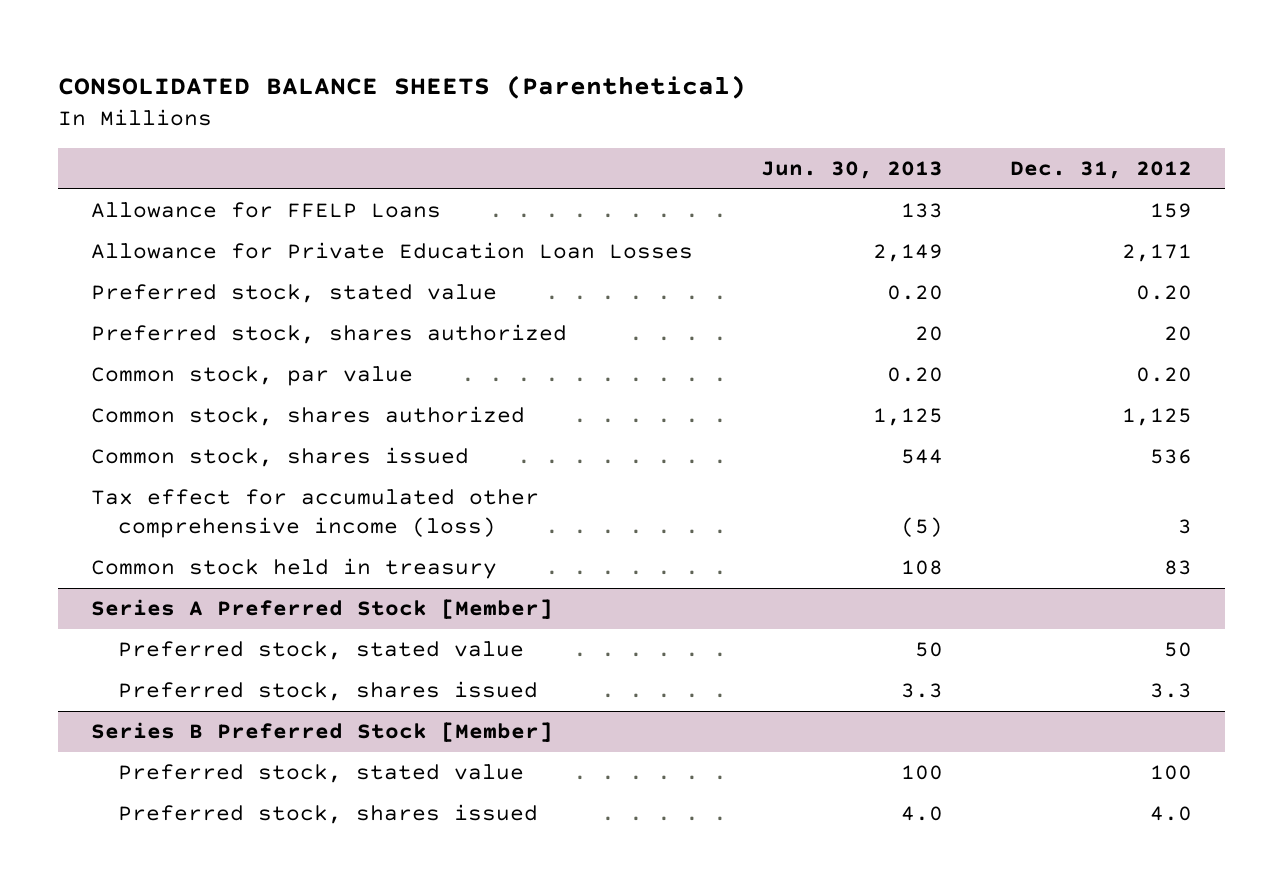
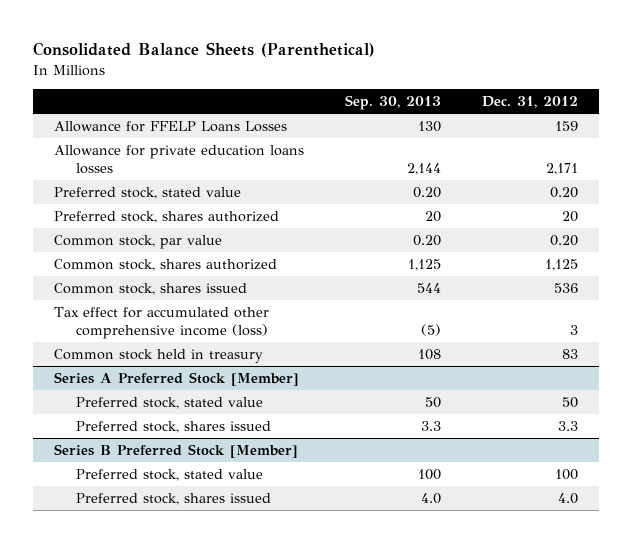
- CONSOLIDATED BALANCE SHEETS (Parenthetical)
+ Consolidated Balance Sheets (Parenthetical)
- | Jun. 30, 2013 | Dec. 31, 2012
+ | Sep. 30, 2013 | Dec. 31, 2012
- Allowance for FFELP Loans | 133 | 159
- Allowance for Private Education Loan Losses | 2,149 | 2,171
+ Allowance for FFELP Loans Losses | 130 | 159
+ Allowance for private education loans losses | 2,144 | 2,171

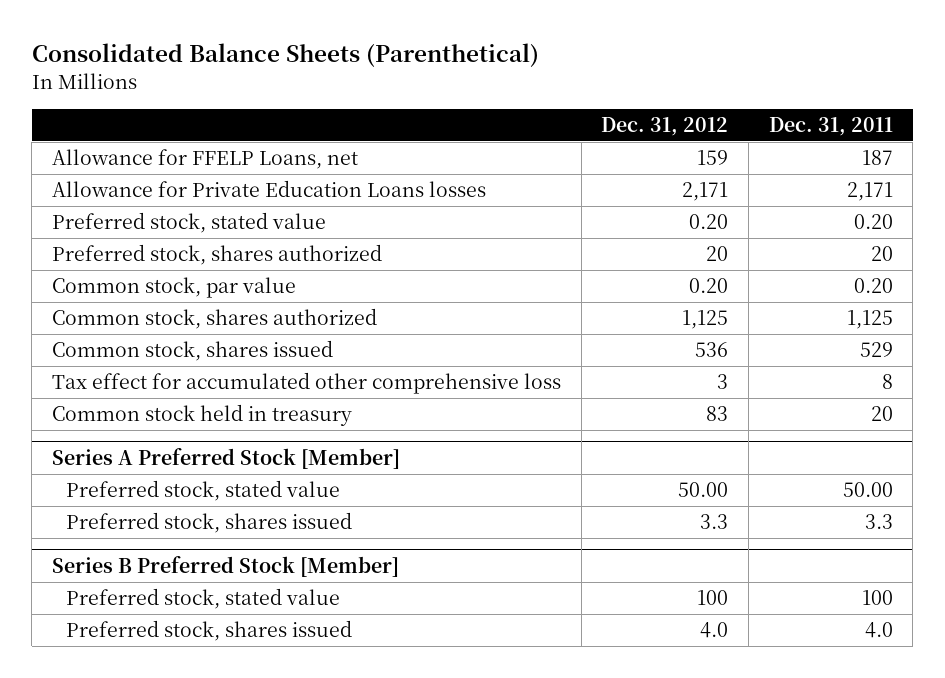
- | Sep. 30, 2013 | Dec. 31, 2012
+ | Dec. 31, 2012 | Dec. 31, 2011
- Allowance for FFELP Loans Losses | 130 | 159
- Allowance for private education loans losses | 2,144 | 2,171
+ Allowance for FFELP Loans, net | 159 | 187
+ Allowance for Private Education Loans losses | 2,171 | 2,171
- Tax effect for accumulated other comprehensive income (loss) | (5) | 3
+ Tax effect for accumulated other comprehensive loss | 3 | 8
@ Series A Preferred Stock [Member]
- Preferred stock, stated value | 50 | 50
+ Preferred stock, stated value | 50.00 | 50.00

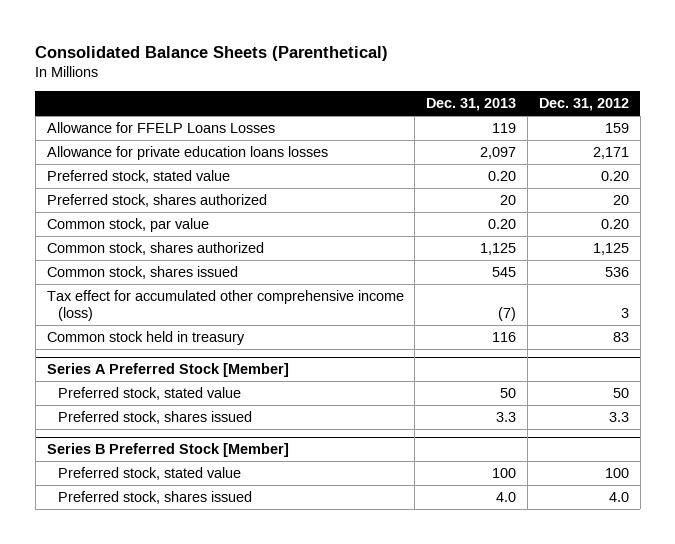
- | Dec. 31, 2012 | Dec. 31, 2011
+ | Dec. 31, 2013 | Dec. 31, 2012
- Allowance for FFELP Loans, net | 159 | 187
- Allowance for Private Education Loans losses | 2,171 | 2,171
+ Allowance for FFELP Loans Losses | 119 | 159
+ Allowance for private education loans losses | 2,097 | 2,171
- Tax effect for accumulated other comprehensive loss | 3 | 8
+ Tax effect for accumulated other comprehensive income (loss) | (7) | 3
@ Series A Preferred Stock [Member]
- Preferred stock, stated value | 50.00 | 50.00
+ Preferred stock, stated value | 50 | 50

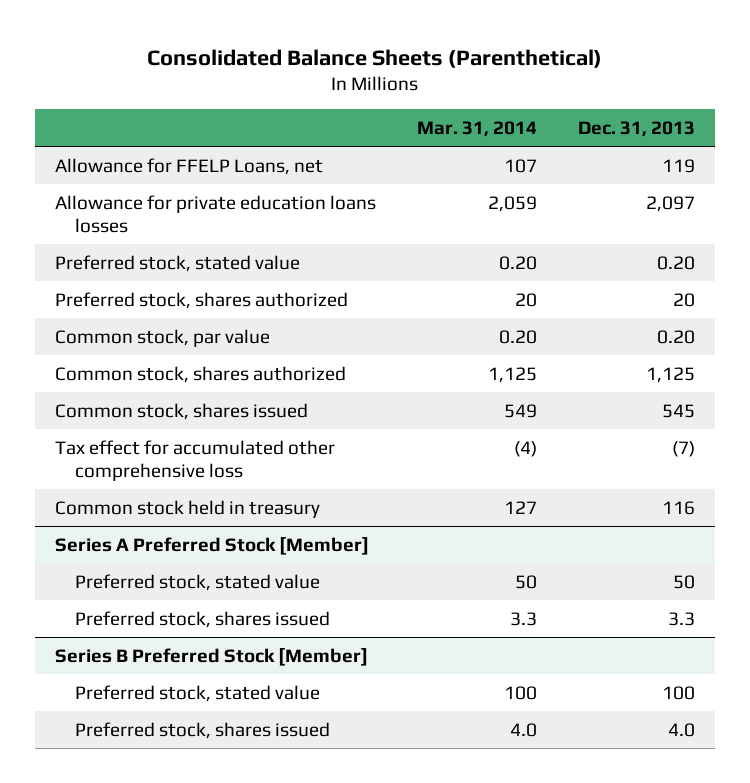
- | Dec. 31, 2013 | Dec. 31, 2012
+ | Mar. 31, 2014 | Dec. 31, 2013
- Allowance for FFELP Loans Losses | 119 | 159
+ Allowance for FFELP Loans, net | 107 | 119
- Tax effect for accumulated other comprehensive income (loss) | (7) | 3
+ Tax effect for accumulated other comprehensive loss | (4) | (7)

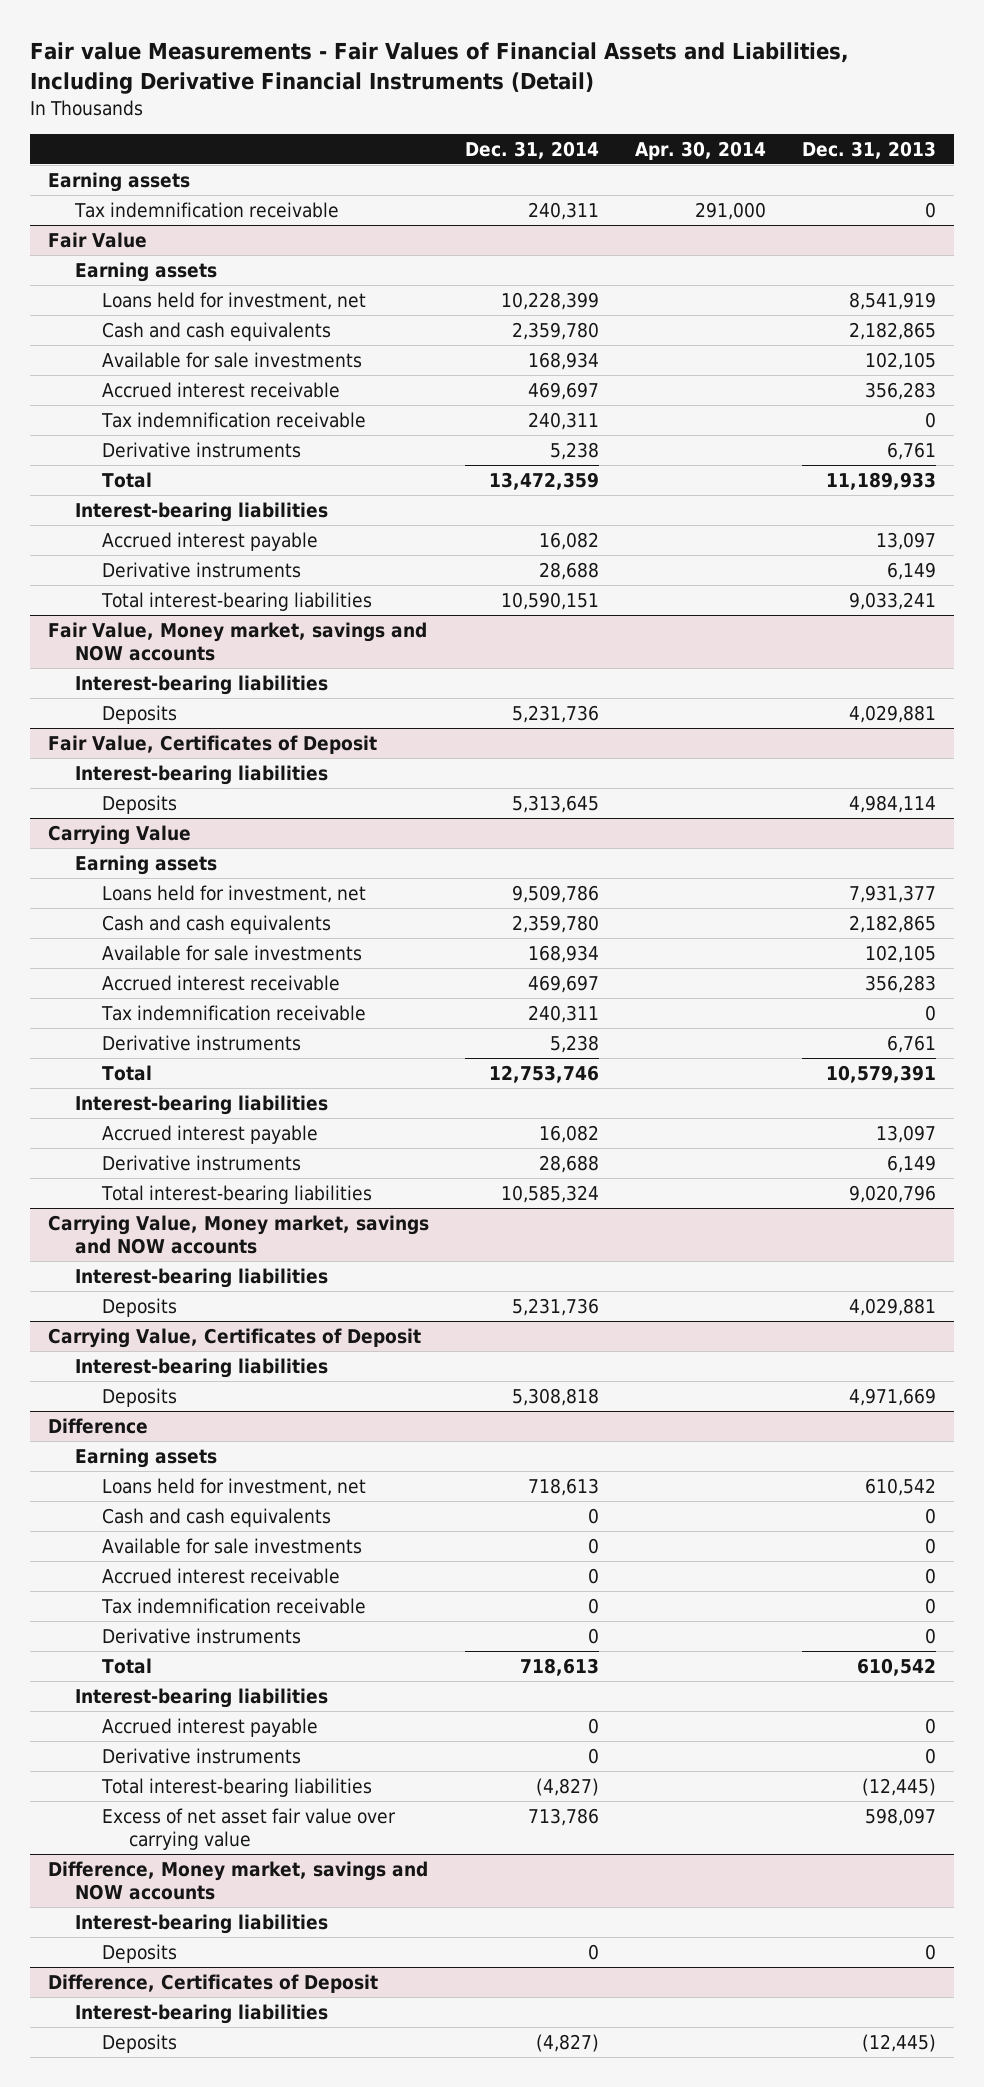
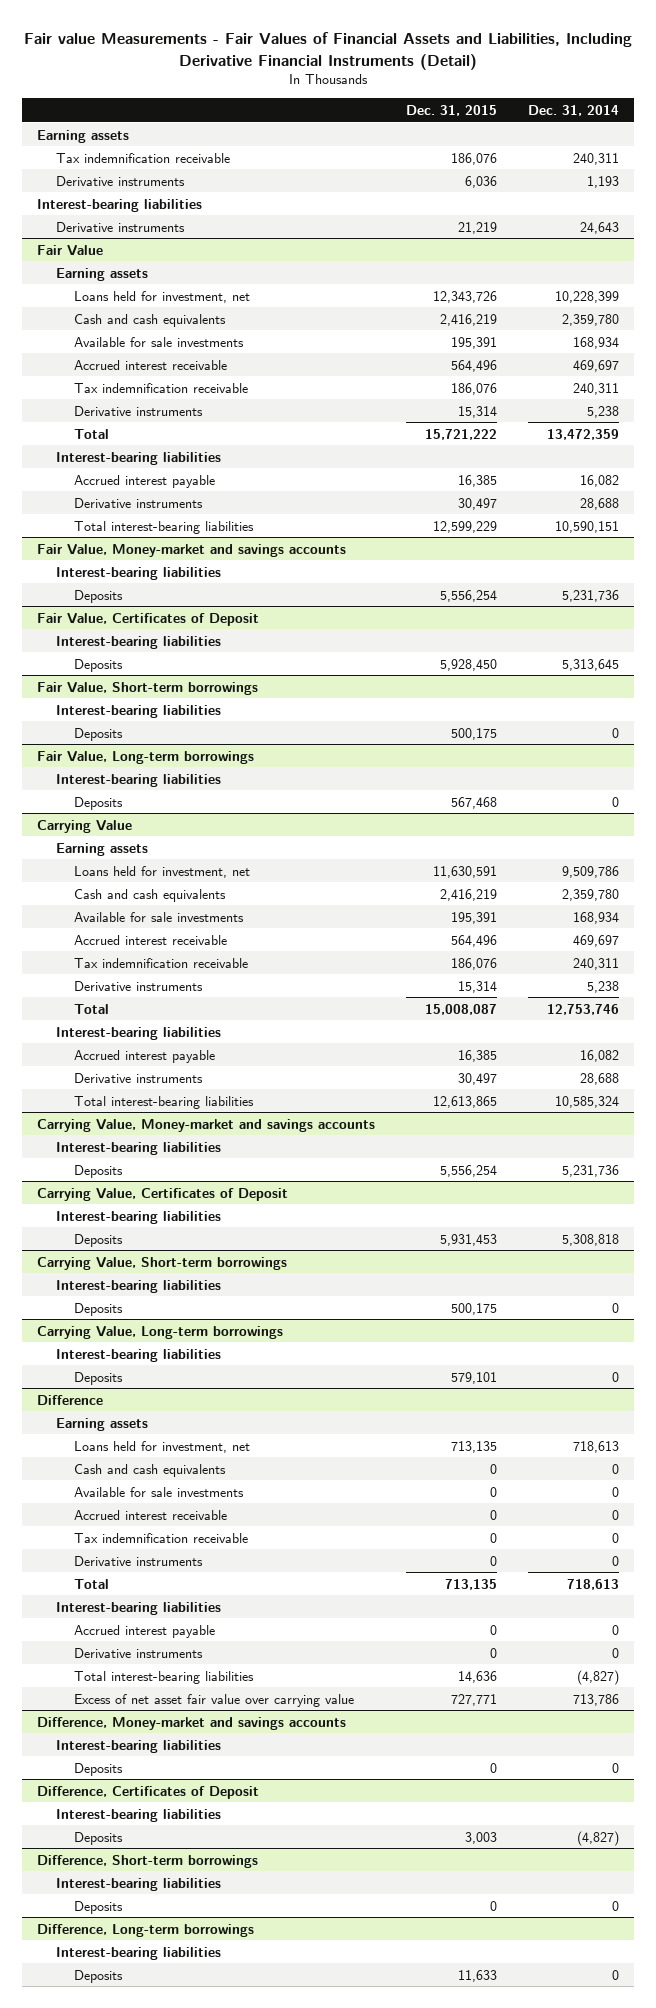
- | Dec. 31, 2014 | Apr. 30, 2014 | Dec. 31, 2013
+ | Dec. 31, 2015 | Dec. 31, 2014
+ Derivative instruments | 6,036 | 1,193
+ Interest-bearing liabilities
+ Derivative instruments | 21,219 | 24,643
- Fair Value, Money market, savings and NOW accounts
+ Fair Value, Money-market and savings accounts
+ Fair Value, Short-term borrowings
+ Interest-bearing liabilities
+ Deposits | 500,175 | 0
+ Fair Value, Long-term borrowings
+ Interest-bearing liabilities
+ Deposits | 567,468 | 0
- Carrying Value, Money market, savings and NOW accounts
+ Carrying Value, Money-market and savings accounts
+ Carrying Value, Short-term borrowings
+ Interest-bearing liabilities
+ Deposits | 500,175 | 0
+ Carrying Value, Long-term borrowings
+ Interest-bearing liabilities
+ Deposits | 579,101 | 0
- Difference, Money market, savings and NOW accounts
+ Difference, Money-market and savings accounts
+ Difference, Short-term borrowings
+ Interest-bearing liabilities
+ Deposits | 0 | 0
+ Difference, Long-term borrowings
+ Interest-bearing liabilities
+ Deposits | 11,633 | 0

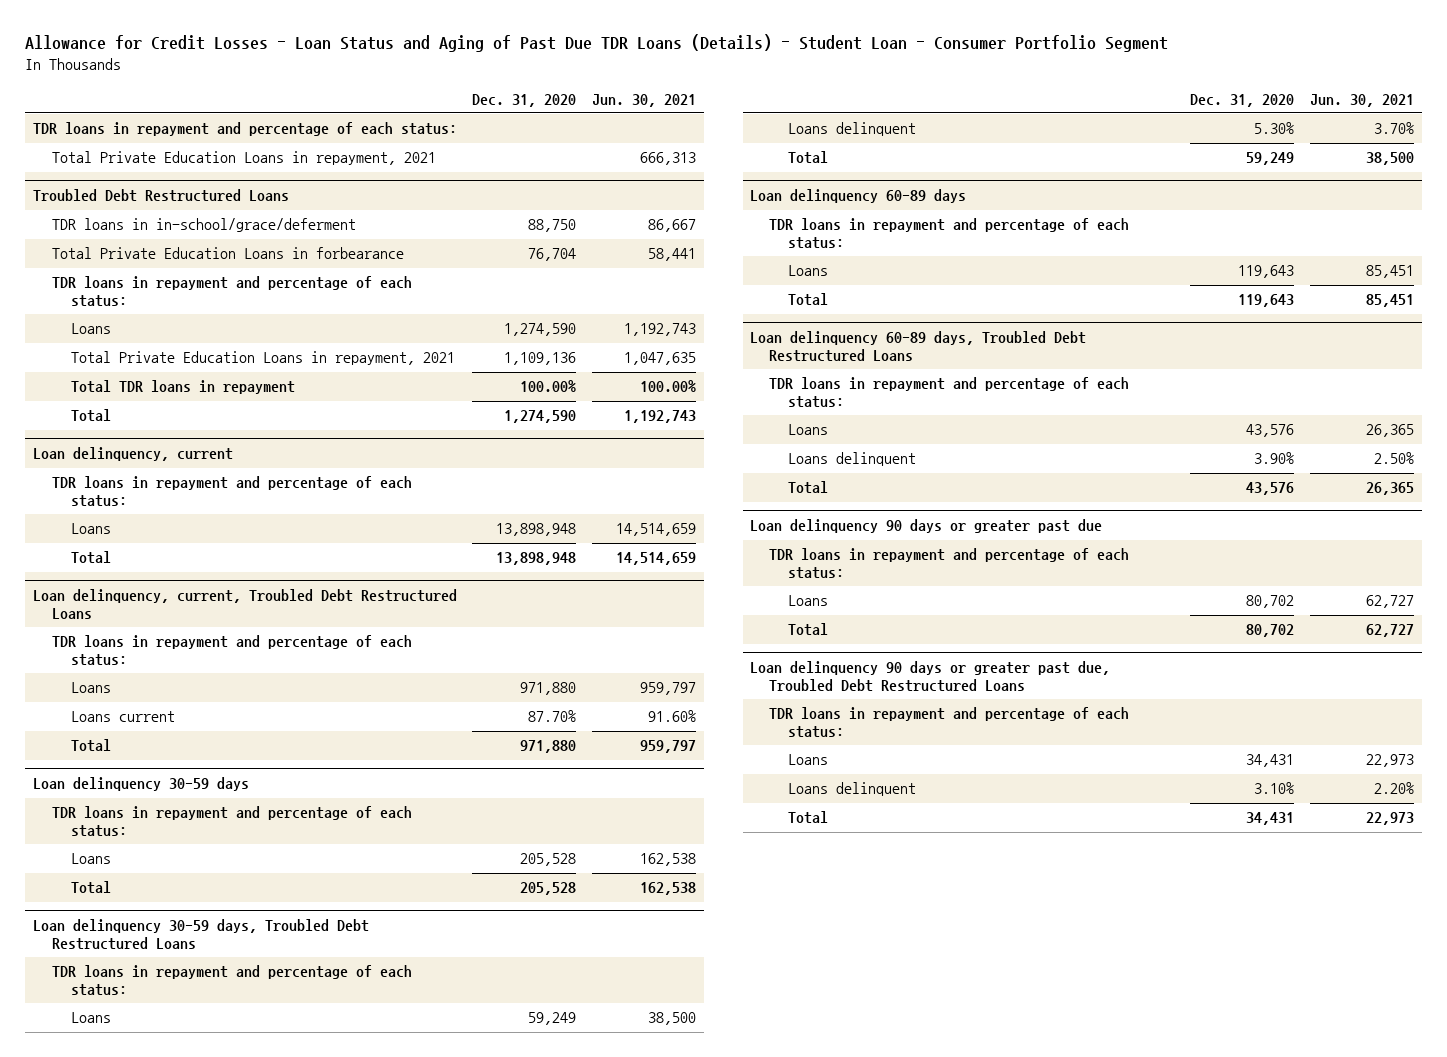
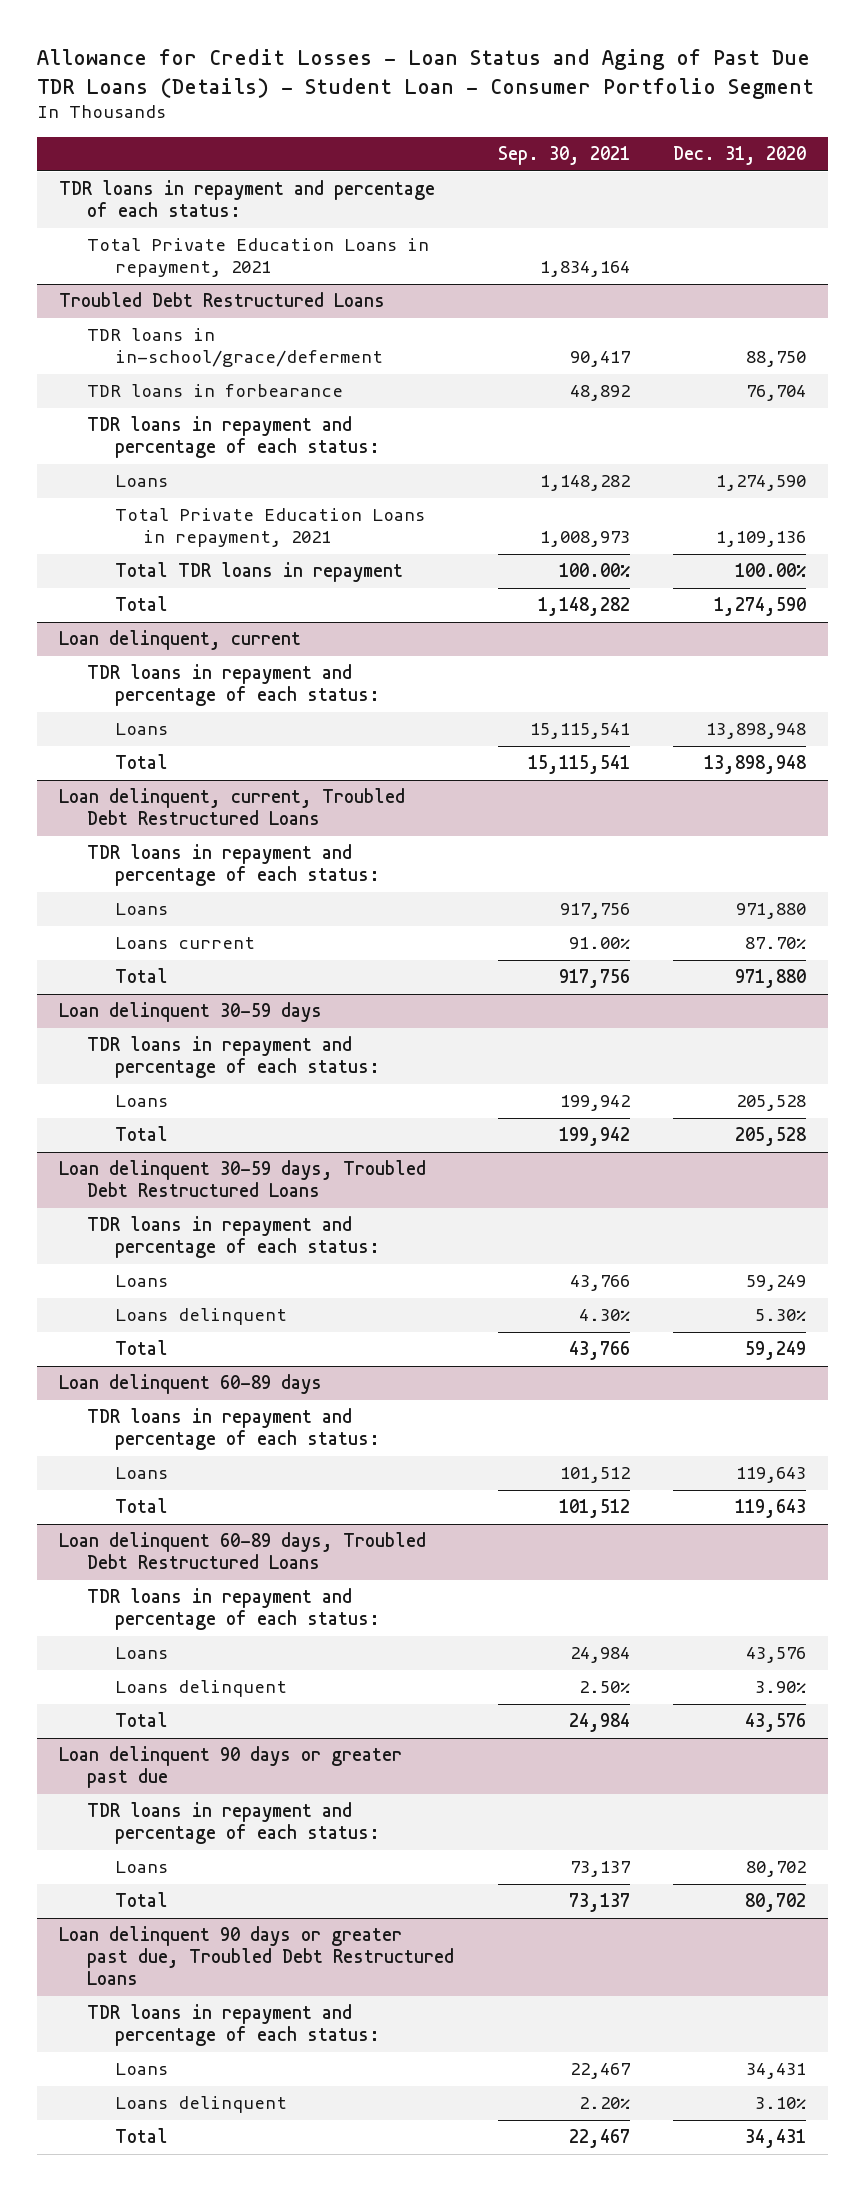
- | Dec. 31, 2020 | Jun. 30, 2021
+ | Sep. 30, 2021 | Dec. 31, 2020
@ Troubled Debt Restructured Loans
- Total Private Education Loans in forbearance | 76,704 | 58,441
+ TDR loans in forbearance | 48,892 | 76,704
- Loan delinquency, current
+ Loan delinquent, current
- Loan delinquency, current, Troubled Debt Restructured Loans
+ Loan delinquent, current, Troubled Debt Restructured Loans
- Loan delinquency 30-59 days
+ Loan delinquent 30-59 days
- Loan delinquency 30-59 days, Troubled Debt Restructured Loans
+ Loan delinquent 30-59 days, Troubled Debt Restructured Loans
- Loan delinquency 60-89 days
+ Loan delinquent 60-89 days
- Loan delinquency 60-89 days, Troubled Debt Restructured Loans
+ Loan delinquent 60-89 days, Troubled Debt Restructured Loans
- Loan delinquency 90 days or greater past due
+ Loan delinquent 90 days or greater past due
- Loan delinquency 90 days or greater past due, Troubled Debt Restructured Loans
+ Loan delinquent 90 days or greater past due, Troubled Debt Restructured Loans

